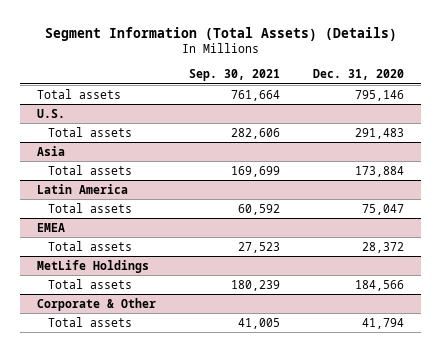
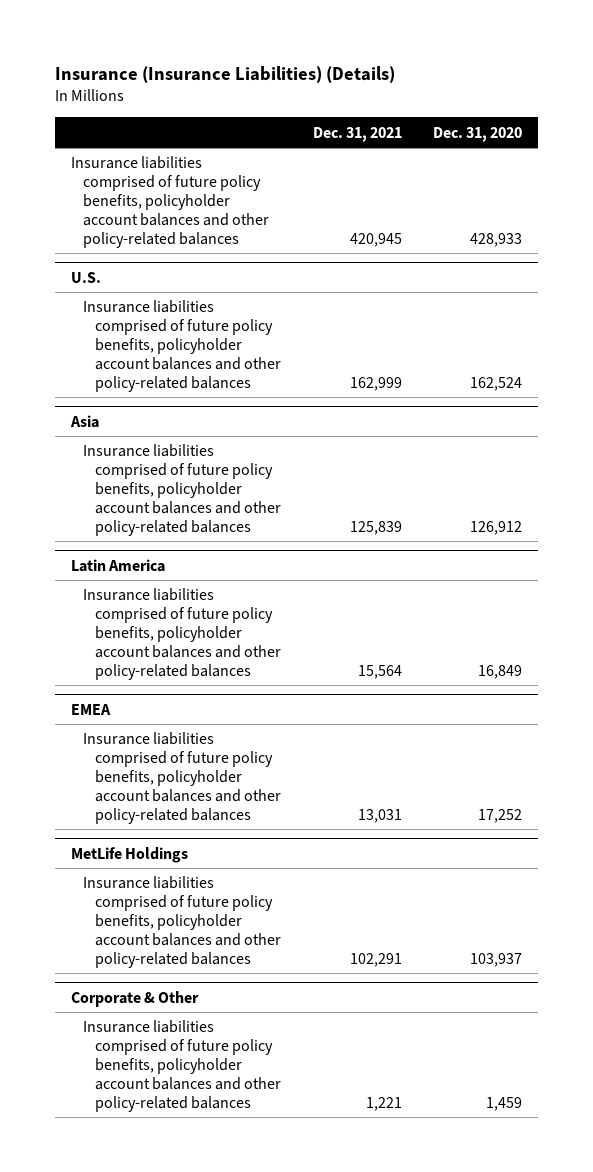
- Segment Information (Total Assets) (Details)
+ Insurance (Insurance Liabilities) (Details)
- | Sep. 30, 2021 | Dec. 31, 2020
+ | Dec. 31, 2021 | Dec. 31, 2020
- Total assets | 761,664 | 795,146
+ Insurance liabilities comprised of future policy benefits, policyholder account balances and other policy-related balances | 420,945 | 428,933
@ U.S.
- Total assets | 282,606 | 291,483
+ Insurance liabilities comprised of future policy benefits, policyholder account balances and other policy-related balances | 162,999 | 162,524
@ Asia
- Total assets | 169,699 | 173,884
+ Insurance liabilities comprised of future policy benefits, policyholder account balances and other policy-related balances | 125,839 | 126,912
@ Latin America
- Total assets | 60,592 | 75,047
+ Insurance liabilities comprised of future policy benefits, policyholder account balances and other policy-related balances | 15,564 | 16,849
@ EMEA
- Total assets | 27,523 | 28,372
+ Insurance liabilities comprised of future policy benefits, policyholder account balances and other policy-related balances | 13,031 | 17,252
@ MetLife Holdings
- Total assets | 180,239 | 184,566
+ Insurance liabilities comprised of future policy benefits, policyholder account balances and other policy-related balances | 102,291 | 103,937
@ Corporate & Other
- Total assets | 41,005 | 41,794
+ Insurance liabilities comprised of future policy benefits, policyholder account balances and other policy-related balances | 1,221 | 1,459

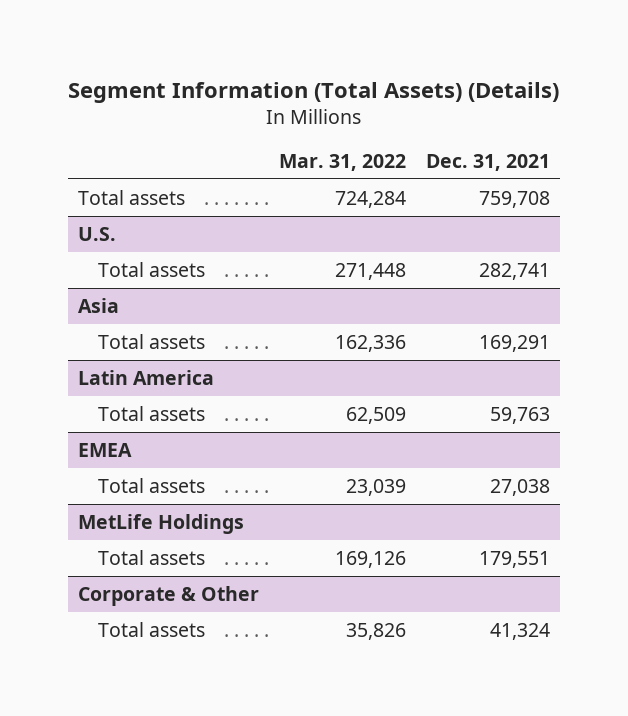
- Insurance (Insurance Liabilities) (Details)
+ Segment Information (Total Assets) (Details)
- | Dec. 31, 2021 | Dec. 31, 2020
+ | Mar. 31, 2022 | Dec. 31, 2021
- Insurance liabilities comprised of future policy benefits, policyholder account balances and other policy-related balances | 420,945 | 428,933
+ Total assets | 724,284 | 759,708
@ U.S.
- Insurance liabilities comprised of future policy benefits, policyholder account balances and other policy-related balances | 162,999 | 162,524
+ Total assets | 271,448 | 282,741
@ Asia
- Insurance liabilities comprised of future policy benefits, policyholder account balances and other policy-related balances | 125,839 | 126,912
+ Total assets | 162,336 | 169,291
@ Latin America
- Insurance liabilities comprised of future policy benefits, policyholder account balances and other policy-related balances | 15,564 | 16,849
+ Total assets | 62,509 | 59,763
@ EMEA
- Insurance liabilities comprised of future policy benefits, policyholder account balances and other policy-related balances | 13,031 | 17,252
+ Total assets | 23,039 | 27,038
@ MetLife Holdings
- Insurance liabilities comprised of future policy benefits, policyholder account balances and other policy-related balances | 102,291 | 103,937
+ Total assets | 169,126 | 179,551
@ Corporate & Other
- Insurance liabilities comprised of future policy benefits, policyholder account balances and other policy-related balances | 1,221 | 1,459
+ Total assets | 35,826 | 41,324

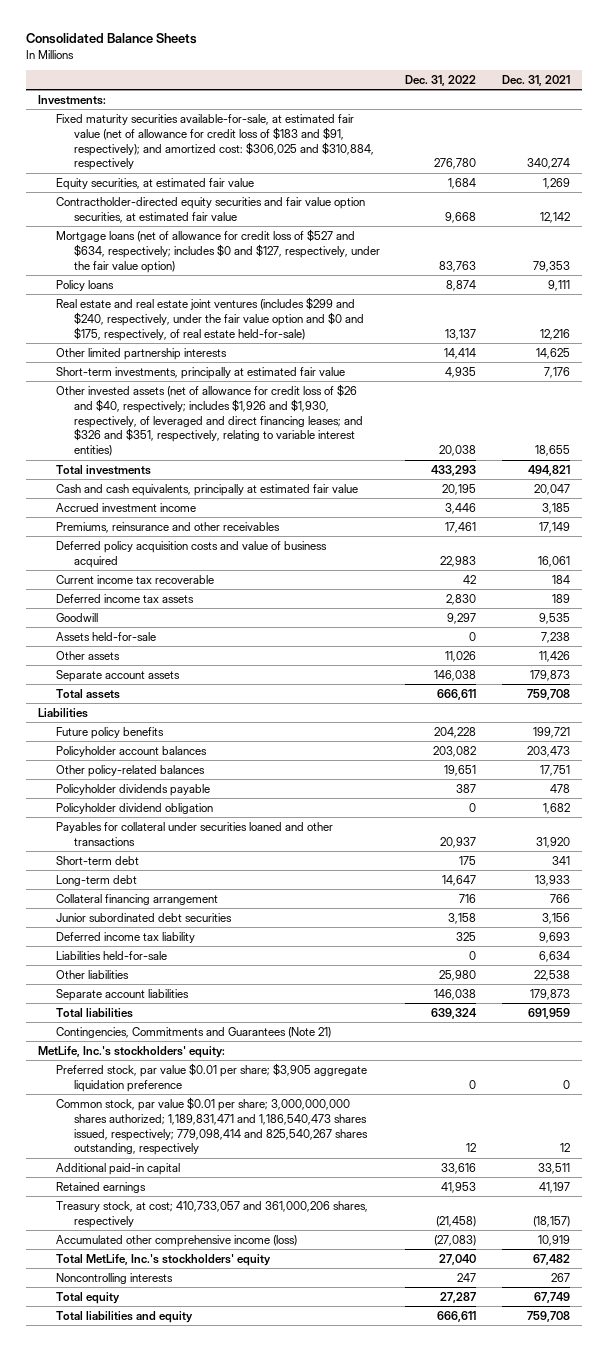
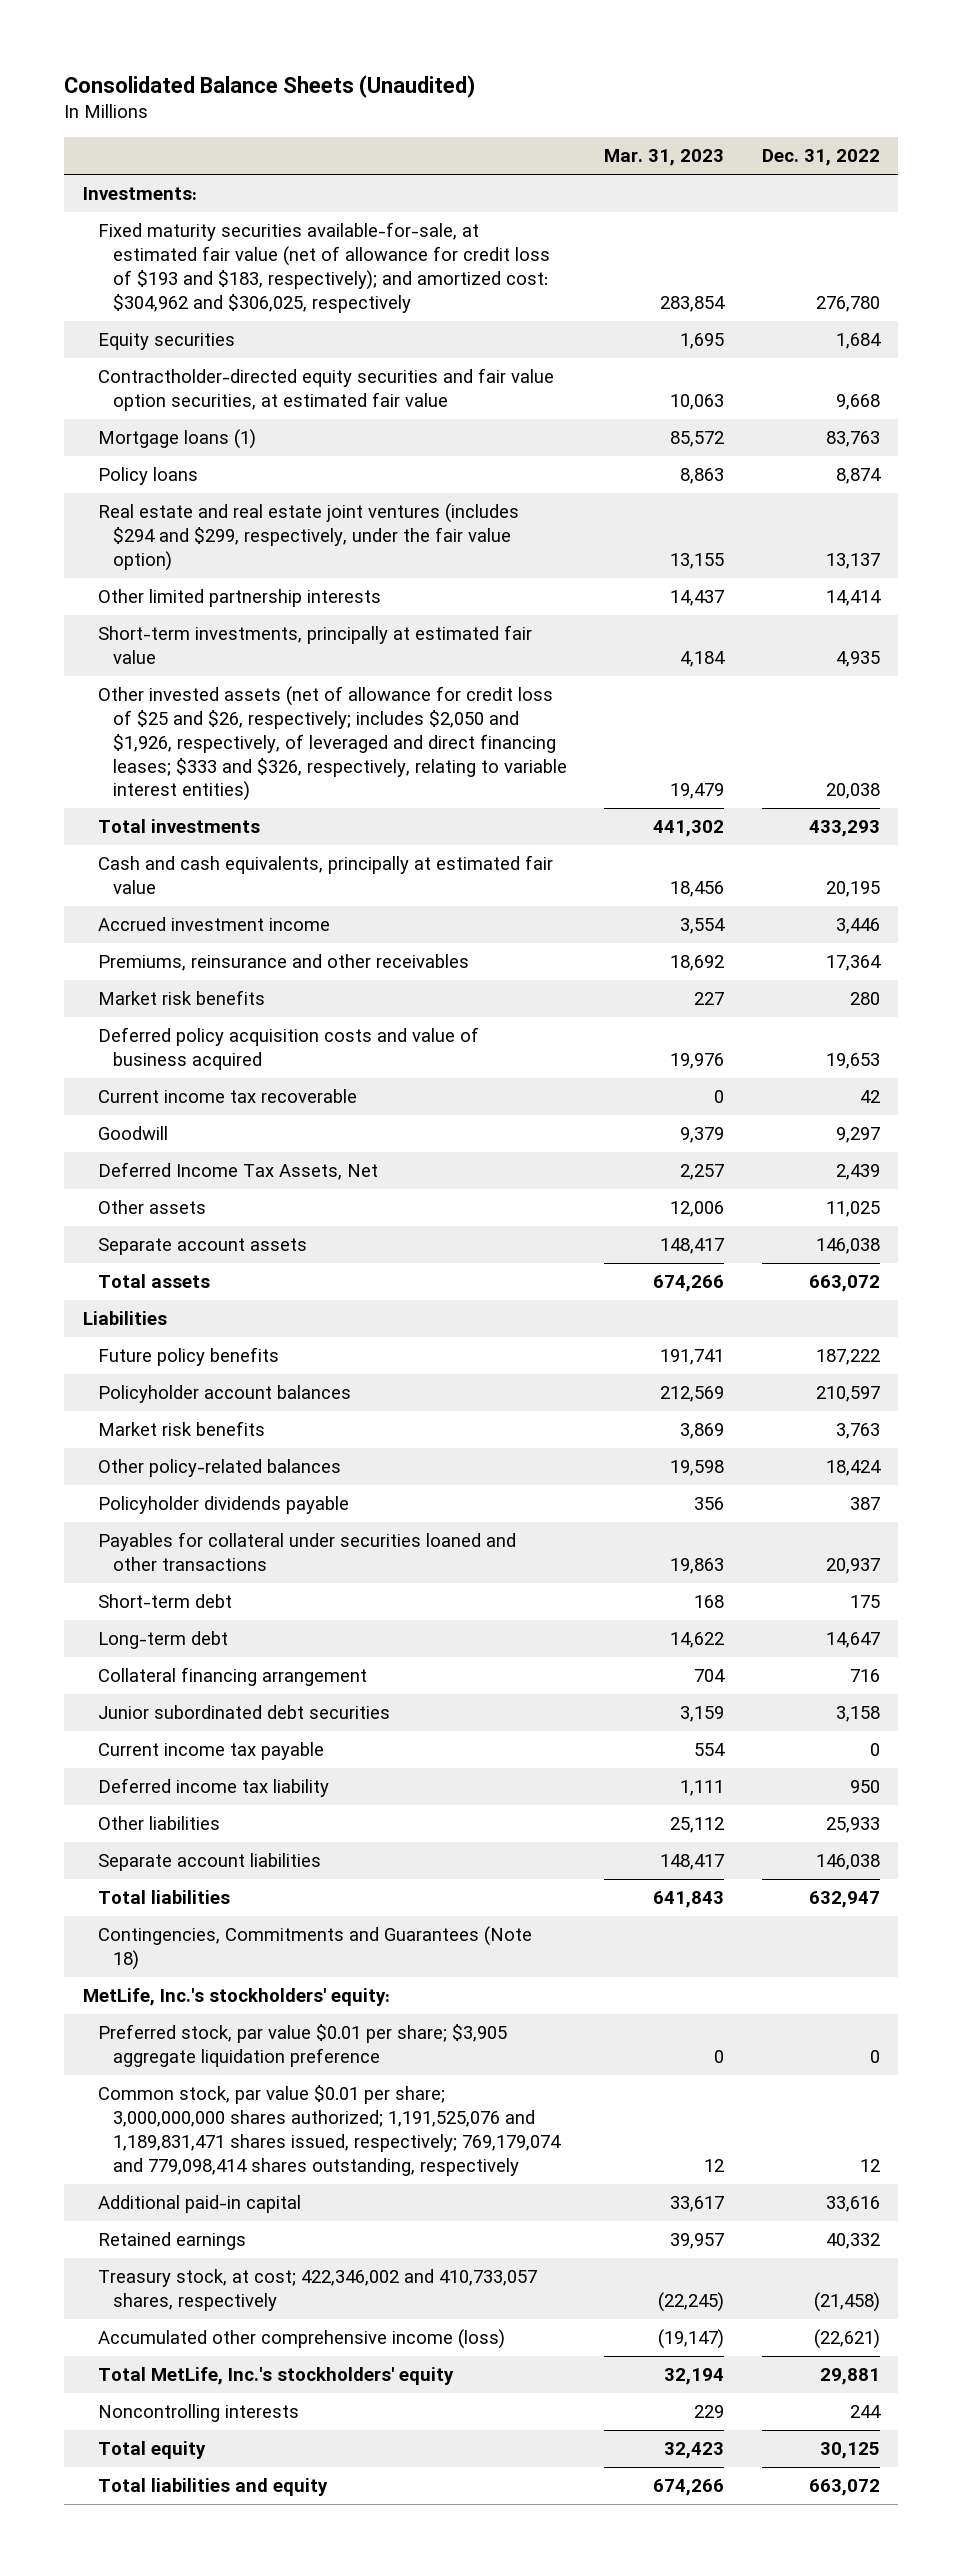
- Consolidated Balance Sheets
+ Consolidated Balance Sheets (Unaudited)
- | Dec. 31, 2022 | Dec. 31, 2021
+ | Mar. 31, 2023 | Dec. 31, 2022
- Fixed maturity securities available-for-sale, at estimated fair value (net of allowance for credit loss of $183 and $91, respectively); and amortized cost: $306,025 and $310,884, respectively | 276,780 | 340,274
- Equity securities, at estimated fair value | 1,684 | 1,269
+ Fixed maturity securities available-for-sale, at estimated fair value (net of allowance for credit loss of $193 and $183, respectively); and amortized cost: $304,962 and $306,025, respectively | 283,854 | 276,780
+ Equity securities | 1,695 | 1,684
- Mortgage loans (net of allowance for credit loss of $527 and $634, respectively; includes $0 and $127, respectively, under the fair value option) | 83,763 | 79,353
+ Mortgage loans (1) | 85,572 | 83,763
- Real estate and real estate joint ventures (includes $299 and $240, respectively, under the fair value option and $0 and $175, respectively, of real estate held-for-sale) | 13,137 | 12,216
+ Real estate and real estate joint ventures (includes $294 and $299, respectively, under the fair value option) | 13,155 | 13,137
- Other invested assets (net of allowance for credit loss of $26 and $40, respectively; includes $1,926 and $1,930, respectively, of leveraged and direct financing leases; and $326 and $351, respectively, relating to variable interest entities) | 20,038 | 18,655
+ Other invested assets (net of allowance for credit loss of $25 and $26, respectively; includes $2,050 and $1,926, respectively, of leveraged and direct financing leases; $333 and $326, respectively, relating to variable interest entities) | 19,479 | 20,038
- Premiums, reinsurance and other receivables | 17,461 | 17,149
- Deferred policy acquisition costs and value of business acquired | 22,983 | 16,061
+ Premiums, reinsurance and other receivables | 18,692 | 17,364
+ Market risk benefits | 227 | 280
+ Deferred policy acquisition costs and value of business acquired | 19,976 | 19,653
- Deferred income tax assets | 2,830 | 189
- Assets held-for-sale | 0 | 7,238
- Other assets | 11,026 | 11,426
+ Deferred Income Tax Assets, Net | 2,257 | 2,439
+ Other assets | 12,006 | 11,025
- Total assets | 666,611 | 759,708
+ Total assets | 674,266 | 663,072
- Future policy benefits | 204,228 | 199,721
- Policyholder account balances | 203,082 | 203,473
- Other policy-related balances | 19,651 | 17,751
+ Future policy benefits | 191,741 | 187,222
+ Policyholder account balances | 212,569 | 210,597
+ Market risk benefits | 3,869 | 3,763
+ Other policy-related balances | 19,598 | 18,424
- Policyholder dividend obligation | 0 | 1,682
- Deferred income tax liability | 325 | 9,693
- Liabilities held-for-sale | 0 | 6,634
- Other liabilities | 25,980 | 22,538
+ Current income tax payable | 554 | 0
+ Deferred income tax liability | 1,111 | 950
+ Other liabilities | 25,112 | 25,933
- Total liabilities | 639,324 | 691,959
- Contingencies, Commitments and Guarantees (Note 21)
+ Total liabilities | 641,843 | 632,947
+ Contingencies, Commitments and Guarantees (Note 18)
- Common stock, par value $0.01 per share; 3,000,000,000 shares authorized; 1,189,831,471 and 1,186,540,473 shares issued, respectively; 779,098,414 and 825,540,267 shares outstanding, respectively | 12 | 12
+ Common stock, par value $0.01 per share; 3,000,000,000 shares authorized; 1,191,525,076 and 1,189,831,471 shares issued, respectively; 769,179,074 and 779,098,414 shares outstanding, respectively | 12 | 12
- Retained earnings | 41,953 | 41,197
- Treasury stock, at cost; 410,733,057 and 361,000,206 shares, respectively | (21,458) | (18,157)
- Accumulated other comprehensive income (loss) | (27,083) | 10,919
- Total MetLife, Inc.'s stockholders' equity | 27,040 | 67,482
- Noncontrolling interests | 247 | 267
- Total equity | 27,287 | 67,749
- Total liabilities and equity | 666,611 | 759,708
+ Retained earnings | 39,957 | 40,332
+ Treasury stock, at cost; 422,346,002 and 410,733,057 shares, respectively | (22,245) | (21,458)
+ Accumulated other comprehensive income (loss) | (19,147) | (22,621)
+ Total MetLife, Inc.'s stockholders' equity | 32,194 | 29,881
+ Noncontrolling interests | 229 | 244
+ Total equity | 32,423 | 30,125
+ Total liabilities and equity | 674,266 | 663,072

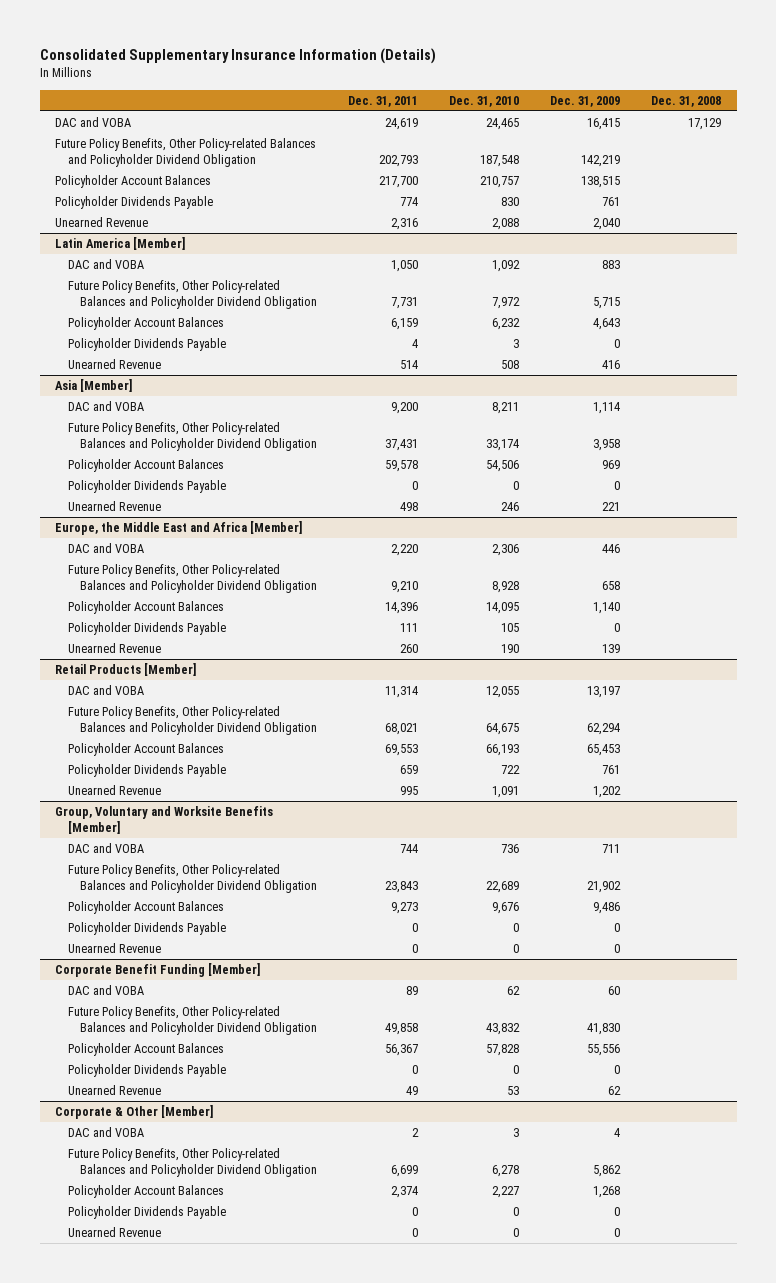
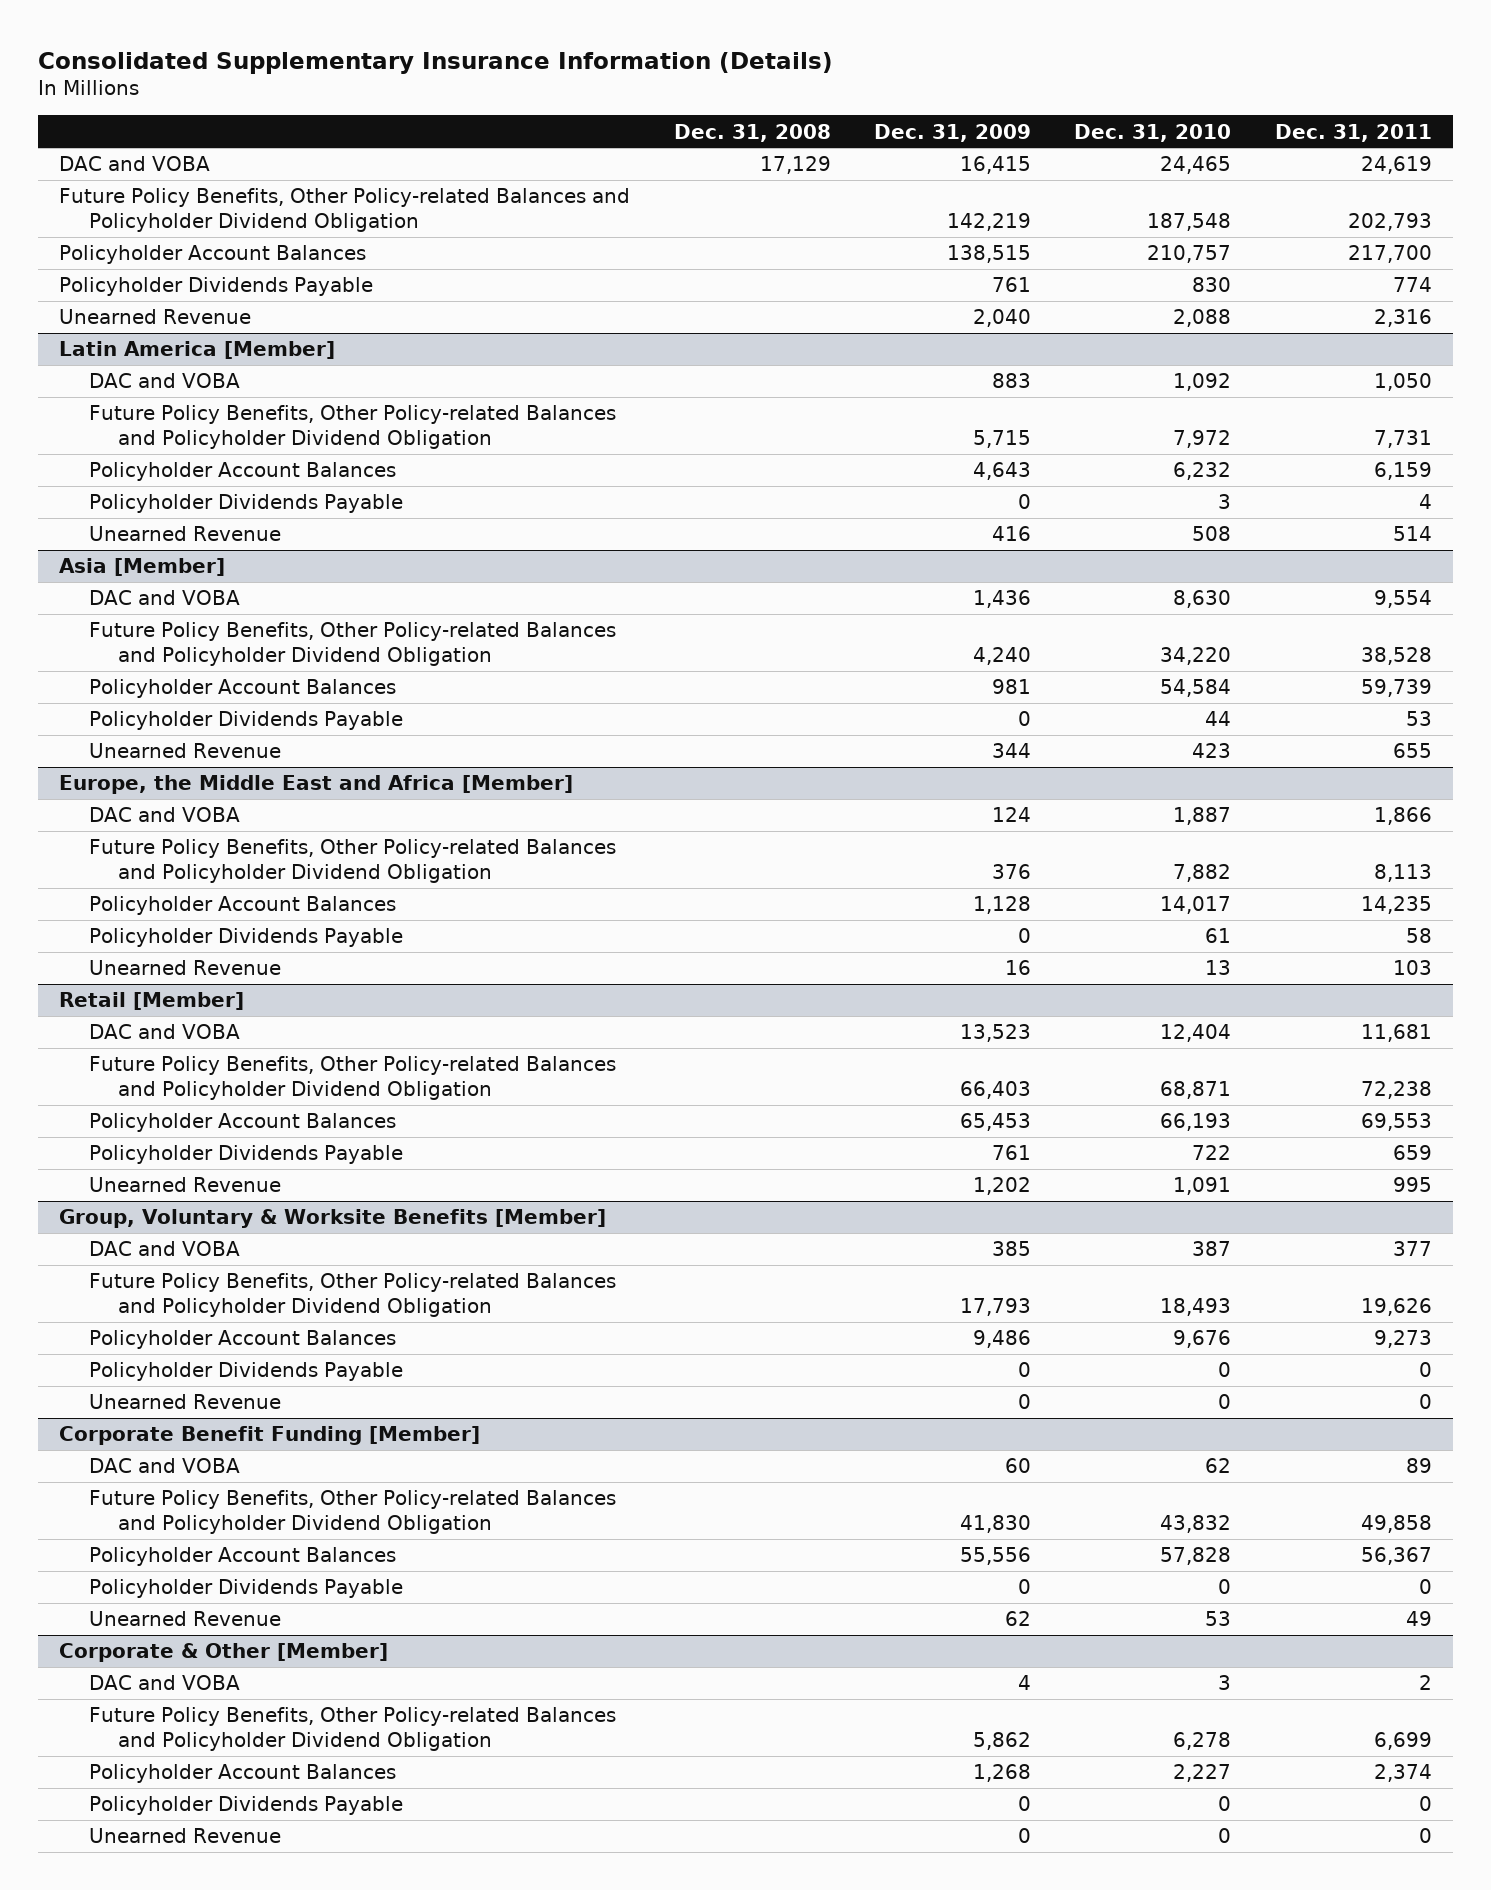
- | Dec. 31, 2011 | Dec. 31, 2010 | Dec. 31, 2009 | Dec. 31, 2008
+ | Dec. 31, 2008 | Dec. 31, 2009 | Dec. 31, 2010 | Dec. 31, 2011
@ Asia [Member]
- DAC and VOBA | 9,200 | 8,211 | 1,114 |
- Future Policy Benefits, Other Policy-related Balances and Policyholder Dividend Obligation | 37,431 | 33,174 | 3,958 |
- Policyholder Account Balances | 59,578 | 54,506 | 969 |
- Policyholder Dividends Payable | 0 | 0 | 0 |
- Unearned Revenue | 498 | 246 | 221 |
+ DAC and VOBA | | 1,436 | 8,630 | 9,554
+ Future Policy Benefits, Other Policy-related Balances and Policyholder Dividend Obligation | | 4,240 | 34,220 | 38,528
+ Policyholder Account Balances | | 981 | 54,584 | 59,739
+ Policyholder Dividends Payable | | 0 | 44 | 53
+ Unearned Revenue | | 344 | 423 | 655
@ Europe, the Middle East and Africa [Member]
- DAC and VOBA | 2,220 | 2,306 | 446 |
- Future Policy Benefits, Other Policy-related Balances and Policyholder Dividend Obligation | 9,210 | 8,928 | 658 |
- Policyholder Account Balances | 14,396 | 14,095 | 1,140 |
- Policyholder Dividends Payable | 111 | 105 | 0 |
- Unearned Revenue | 260 | 190 | 139 |
- Retail Products [Member]
- DAC and VOBA | 11,314 | 12,055 | 13,197 |
- Future Policy Benefits, Other Policy-related Balances and Policyholder Dividend Obligation | 68,021 | 64,675 | 62,294 |
@ Europe, the Middle East and Africa [Member]
+ DAC and VOBA | | 124 | 1,887 | 1,866
+ Future Policy Benefits, Other Policy-related Balances and Policyholder Dividend Obligation | | 376 | 7,882 | 8,113
+ Policyholder Account Balances | | 1,128 | 14,017 | 14,235
+ Policyholder Dividends Payable | | 0 | 61 | 58
+ Unearned Revenue | | 16 | 13 | 103
+ Retail [Member]
+ DAC and VOBA | | 13,523 | 12,404 | 11,681
+ Future Policy Benefits, Other Policy-related Balances and Policyholder Dividend Obligation | | 66,403 | 68,871 | 72,238
- Group, Voluntary and Worksite Benefits [Member]
- DAC and VOBA | 744 | 736 | 711 |
- Future Policy Benefits, Other Policy-related Balances and Policyholder Dividend Obligation | 23,843 | 22,689 | 21,902 |
+ Group, Voluntary & Worksite Benefits [Member]
+ DAC and VOBA | | 385 | 387 | 377
+ Future Policy Benefits, Other Policy-related Balances and Policyholder Dividend Obligation | | 17,793 | 18,493 | 19,626

